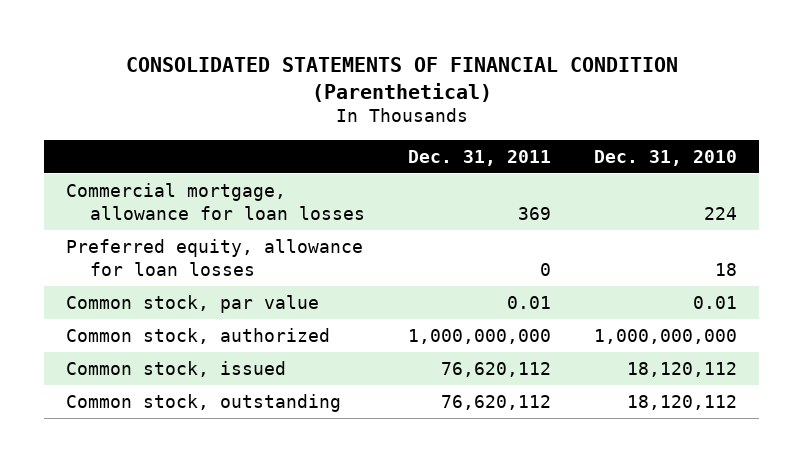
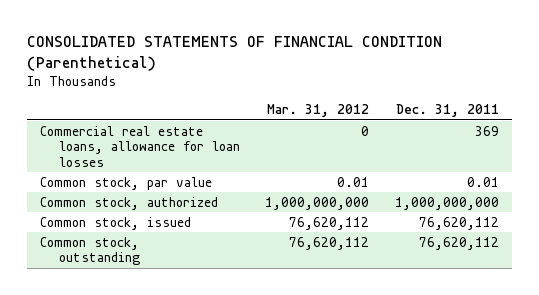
- | Dec. 31, 2011 | Dec. 31, 2010
+ | Mar. 31, 2012 | Dec. 31, 2011
- Commercial mortgage, allowance for loan losses | 369 | 224
- Preferred equity, allowance for loan losses | 0 | 18
+ Commercial real estate loans, allowance for loan losses | 0 | 369

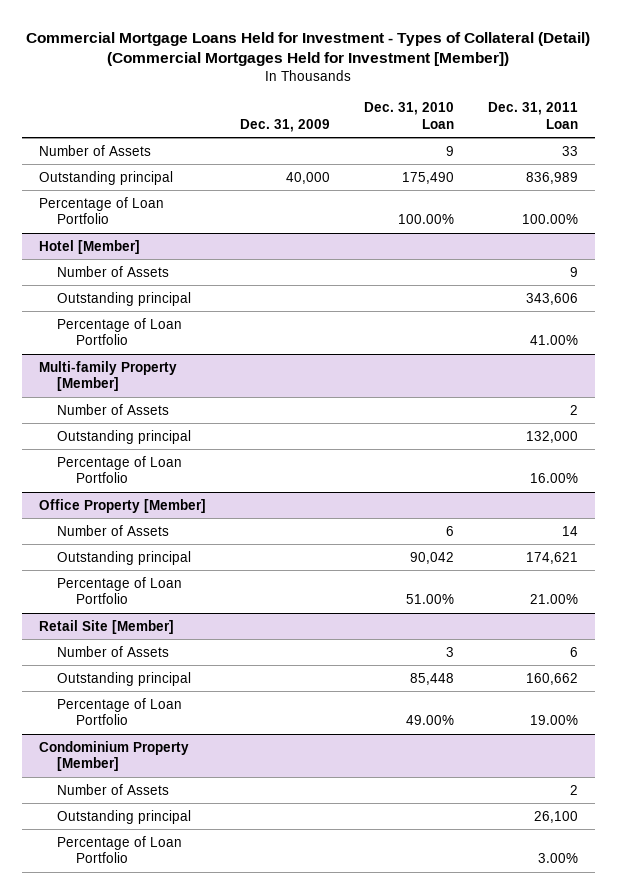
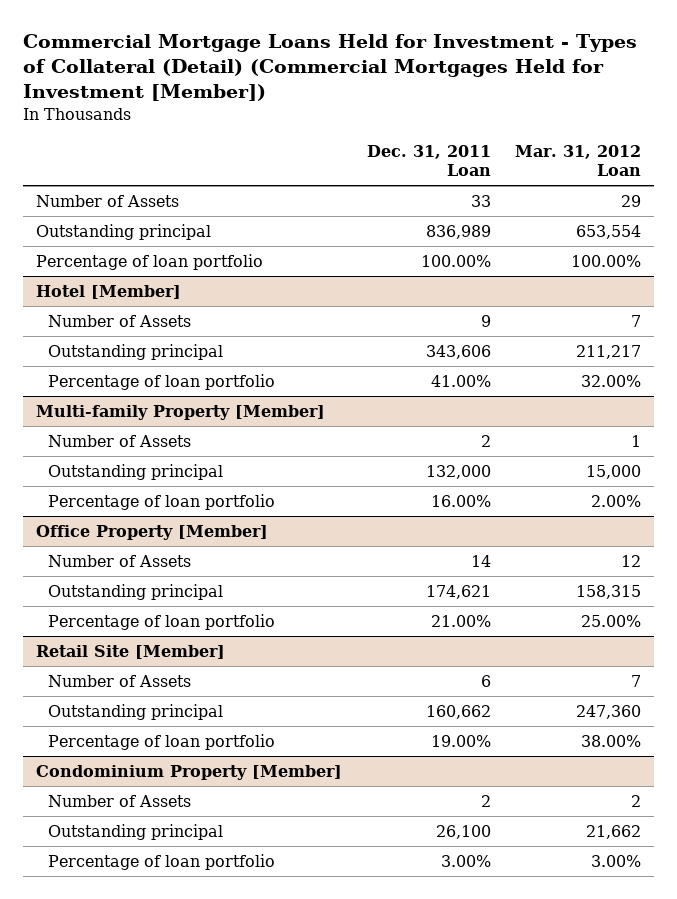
- | Dec. 31, 2009 | Dec. 31, 2010 Loan | Dec. 31, 2011 Loan
+ | Dec. 31, 2011 Loan | Mar. 31, 2012 Loan
- Percentage of Loan Portfolio | | 100.00% | 100.00%
+ Percentage of loan portfolio | 100.00% | 100.00%
@ Hotel [Member]
- Percentage of Loan Portfolio | | | 41.00%
+ Percentage of loan portfolio | 41.00% | 32.00%
@ Multi-family Property [Member]
- Percentage of Loan Portfolio | | | 16.00%
+ Percentage of loan portfolio | 16.00% | 2.00%
@ Office Property [Member]
- Percentage of Loan Portfolio | | 51.00% | 21.00%
+ Percentage of loan portfolio | 21.00% | 25.00%
@ Retail Site [Member]
- Percentage of Loan Portfolio | | 49.00% | 19.00%
+ Percentage of loan portfolio | 19.00% | 38.00%
@ Condominium Property [Member]
- Percentage of Loan Portfolio | | | 3.00%
+ Percentage of loan portfolio | 3.00% | 3.00%

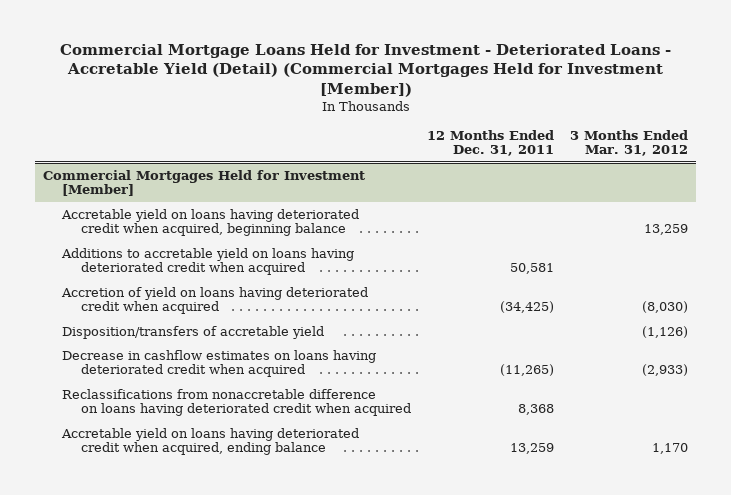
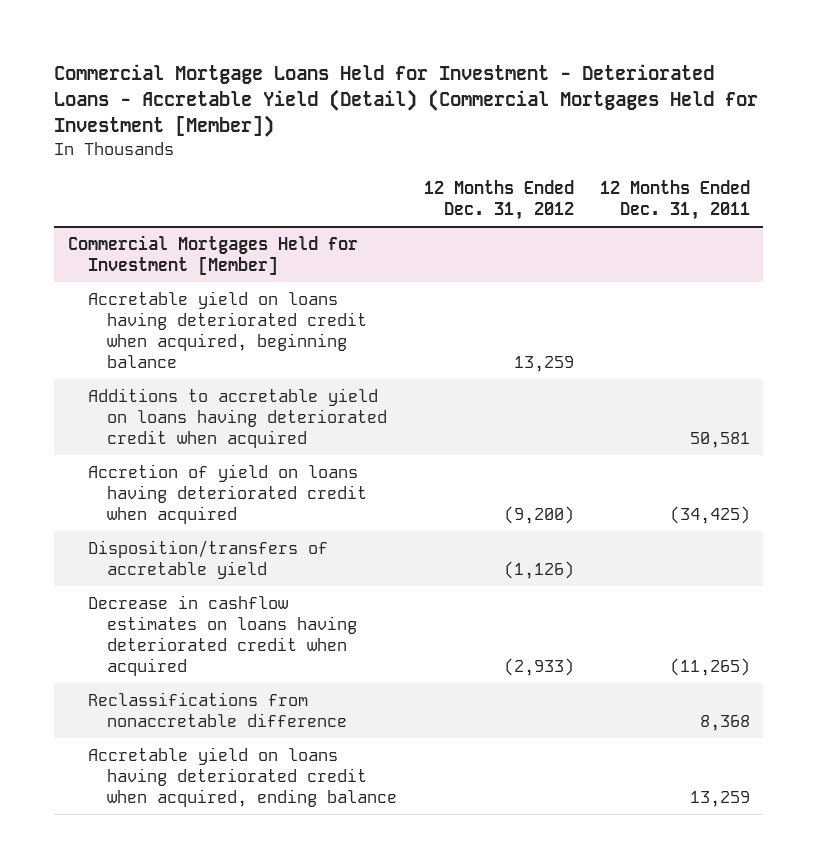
- | 12 Months Ended Dec. 31, 2011 | 3 Months Ended Mar. 31, 2012
+ | 12 Months Ended Dec. 31, 2012 | 12 Months Ended Dec. 31, 2011
@ Commercial Mortgages Held for Investment [Member]
- Reclassifications from nonaccretable difference on loans having deteriorated credit when acquired | 8,368 |
+ Reclassifications from nonaccretable difference | | 8,368

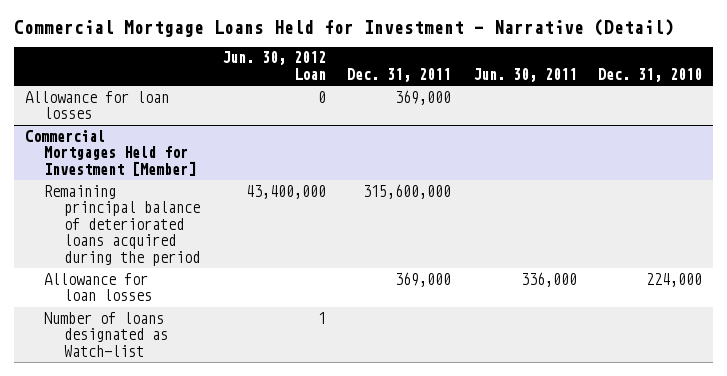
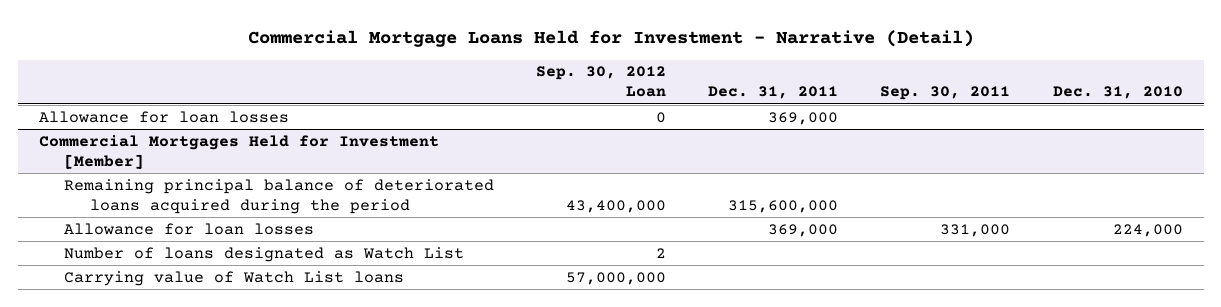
- | Jun. 30, 2012 Loan | Dec. 31, 2011 | Jun. 30, 2011 | Dec. 31, 2010
+ | Sep. 30, 2012 Loan | Dec. 31, 2011 | Sep. 30, 2011 | Dec. 31, 2010
@ Commercial Mortgages Held for Investment [Member]
- Number of loans designated as Watch-list | 1 | | |
+ Number of loans designated as Watch List | 2 | | |
+ Carrying value of Watch List loans | 57,000,000 | | |

